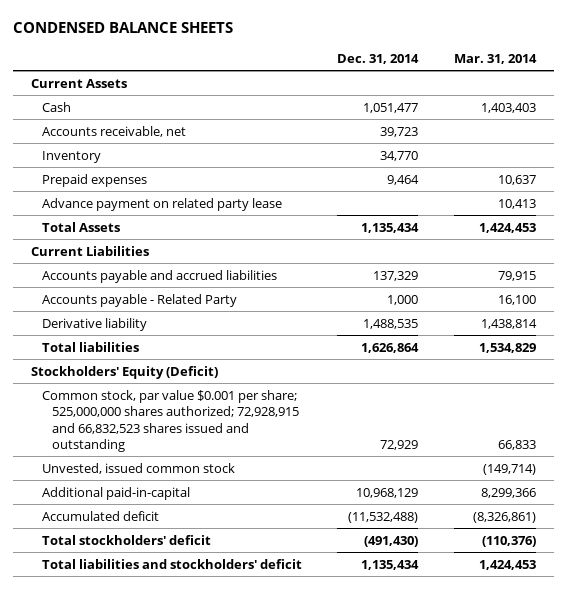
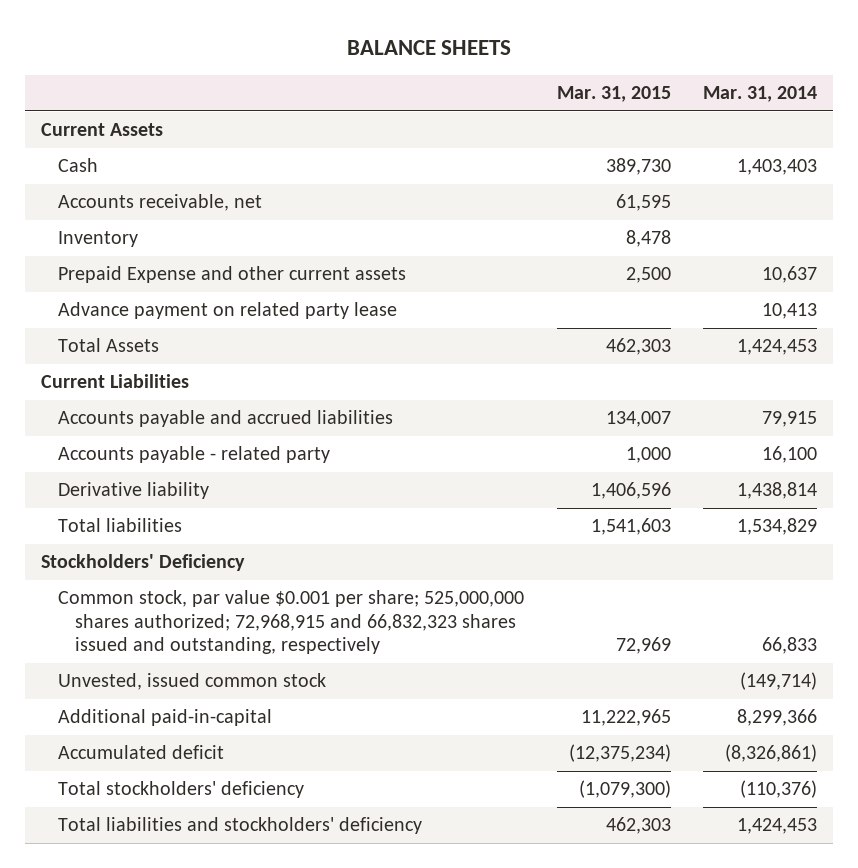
- CONDENSED BALANCE SHEETS
+ BALANCE SHEETS
- | Dec. 31, 2014 | Mar. 31, 2014
+ | Mar. 31, 2015 | Mar. 31, 2014
- Prepaid expenses | 9,464 | 10,637
+ Prepaid Expense and other current assets | 2,500 | 10,637
- Accounts payable - Related Party | 1,000 | 16,100
+ Accounts payable - related party | 1,000 | 16,100
- Stockholders' Equity (Deficit)
- Common stock, par value $0.001 per share; 525,000,000 shares authorized; 72,928,915 and 66,832,523 shares issued and outstanding | 72,929 | 66,833
+ Stockholders' Deficiency
+ Common stock, par value $0.001 per share; 525,000,000 shares authorized; 72,968,915 and 66,832,323 shares issued and outstanding, respectively | 72,969 | 66,833
- Total stockholders' deficit | (491,430) | (110,376)
- Total liabilities and stockholders' deficit | 1,135,434 | 1,424,453
+ Total stockholders' deficiency | (1,079,300) | (110,376)
+ Total liabilities and stockholders' deficiency | 462,303 | 1,424,453

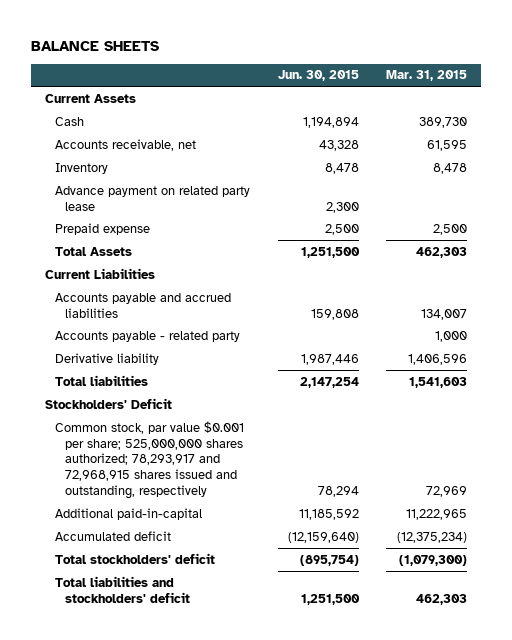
- | Mar. 31, 2015 | Mar. 31, 2014
+ | Jun. 30, 2015 | Mar. 31, 2015
- Prepaid Expense and other current assets | 2,500 | 10,637
+ Prepaid expense | 2,500 | 2,500
- Stockholders' Deficiency
- Common stock, par value $0.001 per share; 525,000,000 shares authorized; 72,968,915 and 66,832,323 shares issued and outstanding, respectively | 72,969 | 66,833
- Unvested, issued common stock | | (149,714)
+ Stockholders' Deficit
+ Common stock, par value $0.001 per share; 525,000,000 shares authorized; 78,293,917 and 72,968,915 shares issued and outstanding, respectively | 78,294 | 72,969
- Total stockholders' deficiency | (1,079,300) | (110,376)
- Total liabilities and stockholders' deficiency | 462,303 | 1,424,453
+ Total stockholders' deficit | (895,754) | (1,079,300)
+ Total liabilities and stockholders' deficit | 1,251,500 | 462,303

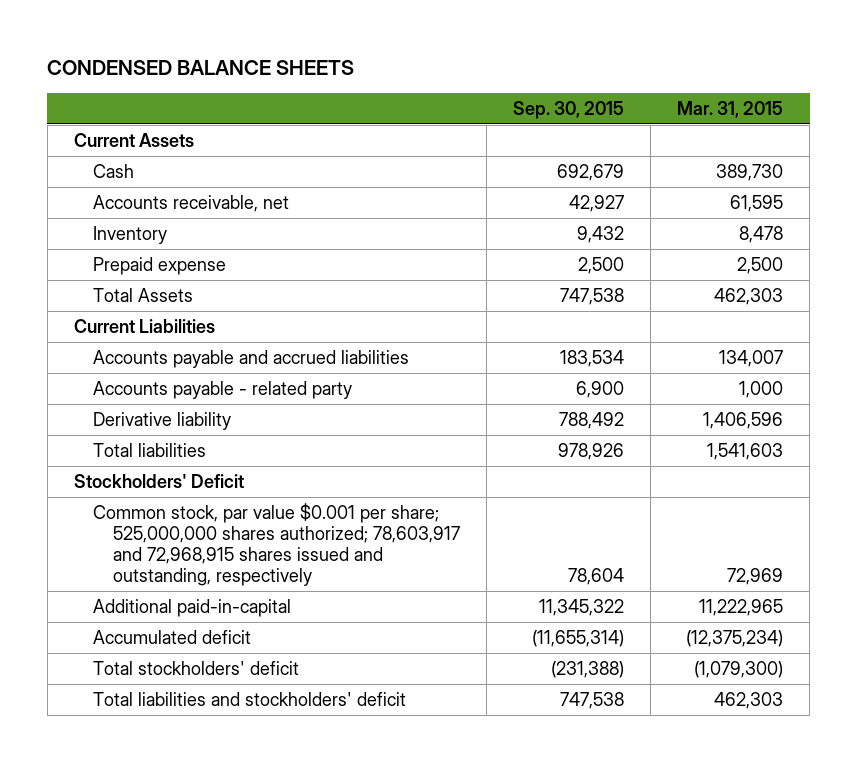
- BALANCE SHEETS
+ CONDENSED BALANCE SHEETS
- | Jun. 30, 2015 | Mar. 31, 2015
+ | Sep. 30, 2015 | Mar. 31, 2015
- Advance payment on related party lease | 2,300 |
- Common stock, par value $0.001 per share; 525,000,000 shares authorized; 78,293,917 and 72,968,915 shares issued and outstanding, respectively | 78,294 | 72,969
+ Common stock, par value $0.001 per share; 525,000,000 shares authorized; 78,603,917 and 72,968,915 shares issued and outstanding, respectively | 78,604 | 72,969

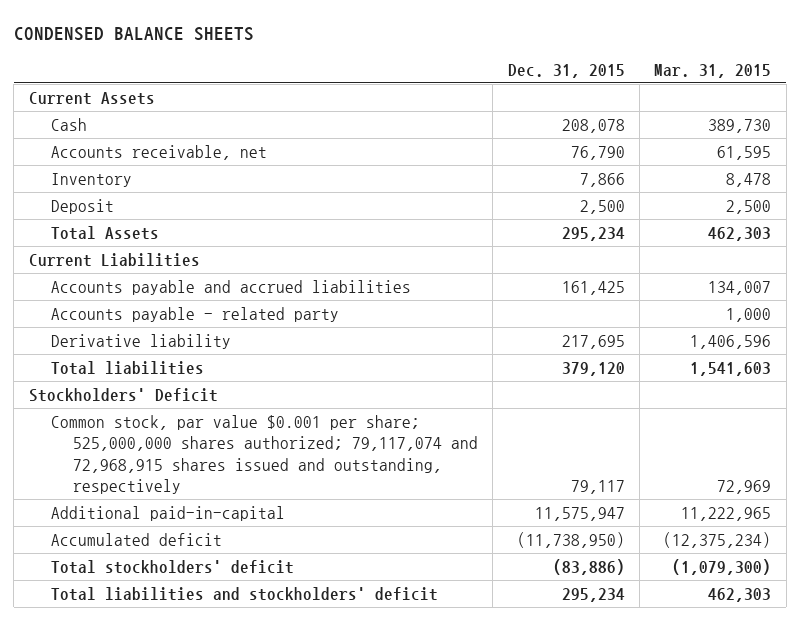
- | Sep. 30, 2015 | Mar. 31, 2015
+ | Dec. 31, 2015 | Mar. 31, 2015
- Prepaid expense | 2,500 | 2,500
+ Deposit | 2,500 | 2,500
- Common stock, par value $0.001 per share; 525,000,000 shares authorized; 78,603,917 and 72,968,915 shares issued and outstanding, respectively | 78,604 | 72,969
+ Common stock, par value $0.001 per share; 525,000,000 shares authorized; 79,117,074 and 72,968,915 shares issued and outstanding, respectively | 79,117 | 72,969

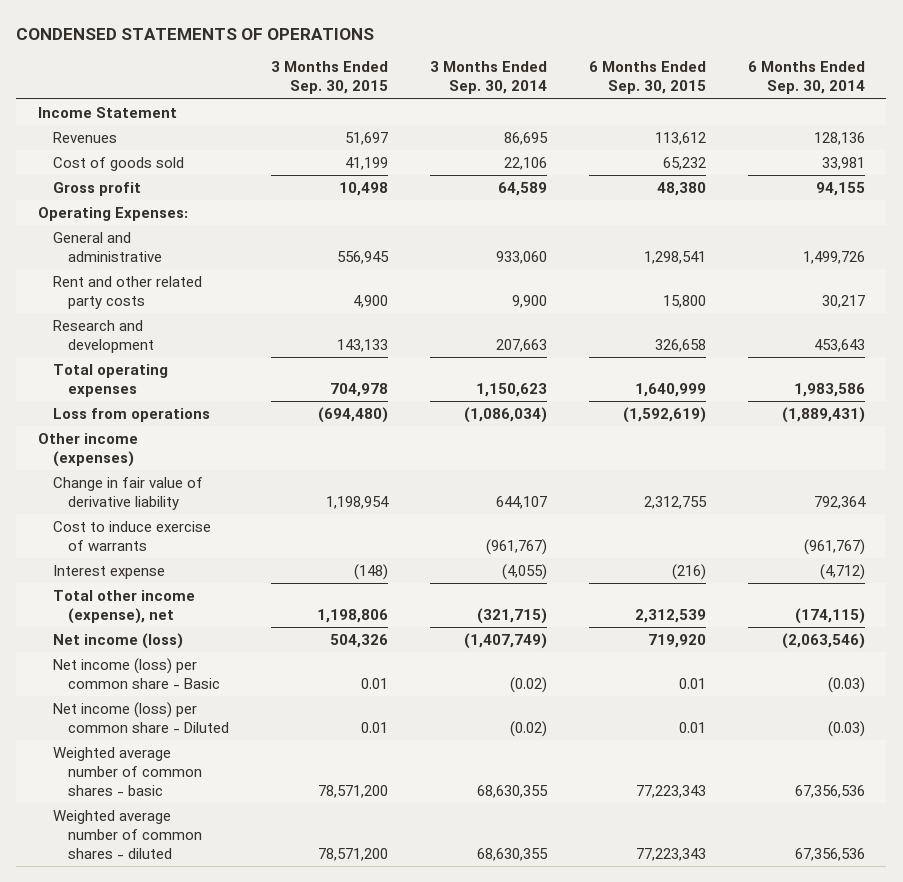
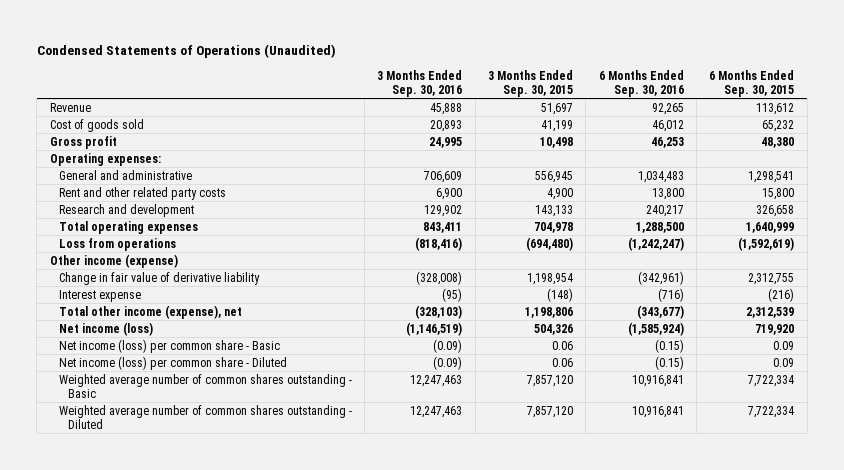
- CONDENSED STATEMENTS OF OPERATIONS
+ Condensed Statements of Operations (Unaudited)
- | 3 Months Ended Sep. 30, 2015 | 3 Months Ended Sep. 30, 2014 | 6 Months Ended Sep. 30, 2015 | 6 Months Ended Sep. 30, 2014
+ | 3 Months Ended Sep. 30, 2016 | 3 Months Ended Sep. 30, 2015 | 6 Months Ended Sep. 30, 2016 | 6 Months Ended Sep. 30, 2015
- Income Statement
- Revenues | 51,697 | 86,695 | 113,612 | 128,136
+ Revenue | 45,888 | 51,697 | 92,265 | 113,612
- Operating Expenses:
+ Operating expenses:
- Other income (expenses)
+ Other income (expense)
- Cost to induce exercise of warrants | | (961,767) | | (961,767)
- Net income (loss) per common share - Basic | 0.01 | (0.02) | 0.01 | (0.03)
- Net income (loss) per common share - Diluted | 0.01 | (0.02) | 0.01 | (0.03)
- Weighted average number of common shares - basic | 78,571,200 | 68,630,355 | 77,223,343 | 67,356,536
- Weighted average number of common shares - diluted | 78,571,200 | 68,630,355 | 77,223,343 | 67,356,536
+ Net income (loss) per common share - Basic | (0.09) | 0.06 | (0.15) | 0.09
+ Net income (loss) per common share - Diluted | (0.09) | 0.06 | (0.15) | 0.09
+ Weighted average number of common shares outstanding - Basic | 12,247,463 | 7,857,120 | 10,916,841 | 7,722,334
+ Weighted average number of common shares outstanding - Diluted | 12,247,463 | 7,857,120 | 10,916,841 | 7,722,334

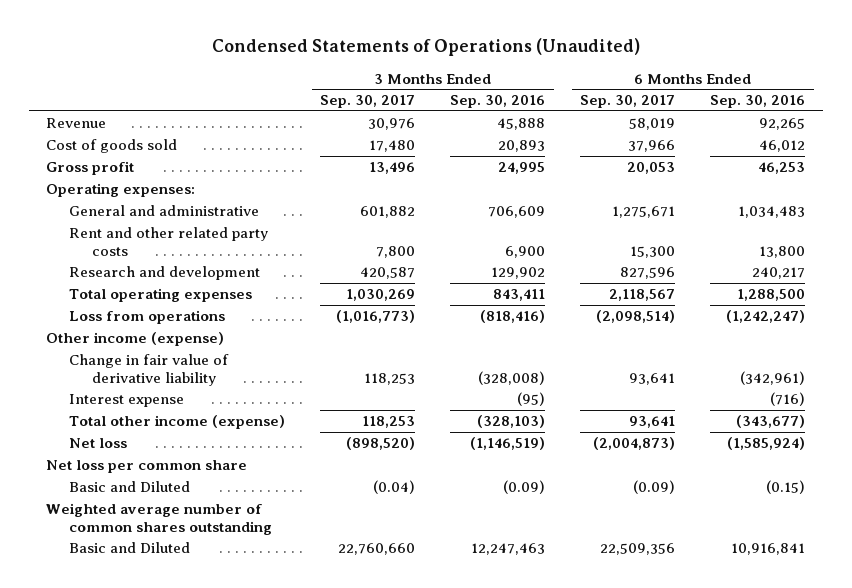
- | 3 Months Ended Sep. 30, 2016 | 3 Months Ended Sep. 30, 2015 | 6 Months Ended Sep. 30, 2016 | 6 Months Ended Sep. 30, 2015
+ | 3 Months Ended Sep. 30, 2017 | 3 Months Ended Sep. 30, 2016 | 6 Months Ended Sep. 30, 2017 | 6 Months Ended Sep. 30, 2016
- Total other income (expense), net | (328,103) | 1,198,806 | (343,677) | 2,312,539
- Net income (loss) | (1,146,519) | 504,326 | (1,585,924) | 719,920
- Net income (loss) per common share - Basic | (0.09) | 0.06 | (0.15) | 0.09
- Net income (loss) per common share - Diluted | (0.09) | 0.06 | (0.15) | 0.09
- Weighted average number of common shares outstanding - Basic | 12,247,463 | 7,857,120 | 10,916,841 | 7,722,334
- Weighted average number of common shares outstanding - Diluted | 12,247,463 | 7,857,120 | 10,916,841 | 7,722,334
+ Total other income (expense) | 118,253 | (328,103) | 93,641 | (343,677)
+ Net loss | (898,520) | (1,146,519) | (2,004,873) | (1,585,924)
+ Net loss per common share
+ Basic and Diluted | (0.04) | (0.09) | (0.09) | (0.15)
+ Weighted average number of common shares outstanding
+ Basic and Diluted | 22,760,660 | 12,247,463 | 22,509,356 | 10,916,841

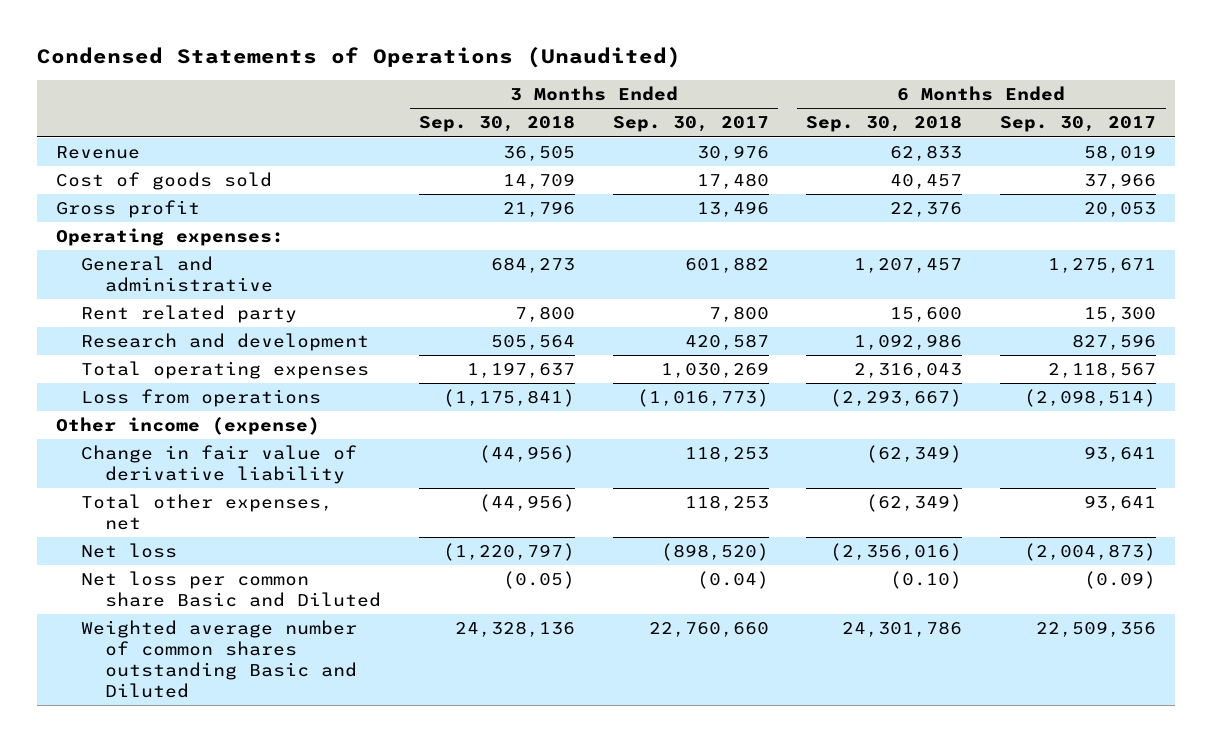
- | 3 Months Ended Sep. 30, 2017 | 3 Months Ended Sep. 30, 2016 | 6 Months Ended Sep. 30, 2017 | 6 Months Ended Sep. 30, 2016
+ | 3 Months Ended Sep. 30, 2018 | 3 Months Ended Sep. 30, 2017 | 6 Months Ended Sep. 30, 2018 | 6 Months Ended Sep. 30, 2017
- Rent and other related party costs | 7,800 | 6,900 | 15,300 | 13,800
+ Rent related party | 7,800 | 7,800 | 15,600 | 15,300
- Interest expense | | (95) | | (716)
- Total other income (expense) | 118,253 | (328,103) | 93,641 | (343,677)
+ Total other expenses, net | (44,956) | 118,253 | (62,349) | 93,641
- Net loss per common share
- Basic and Diluted | (0.04) | (0.09) | (0.09) | (0.15)
- Weighted average number of common shares outstanding
- Basic and Diluted | 22,760,660 | 12,247,463 | 22,509,356 | 10,916,841
+ Net loss per common share Basic and Diluted | (0.05) | (0.04) | (0.10) | (0.09)
+ Weighted average number of common shares outstanding Basic and Diluted | 24,328,136 | 22,760,660 | 24,301,786 | 22,509,356

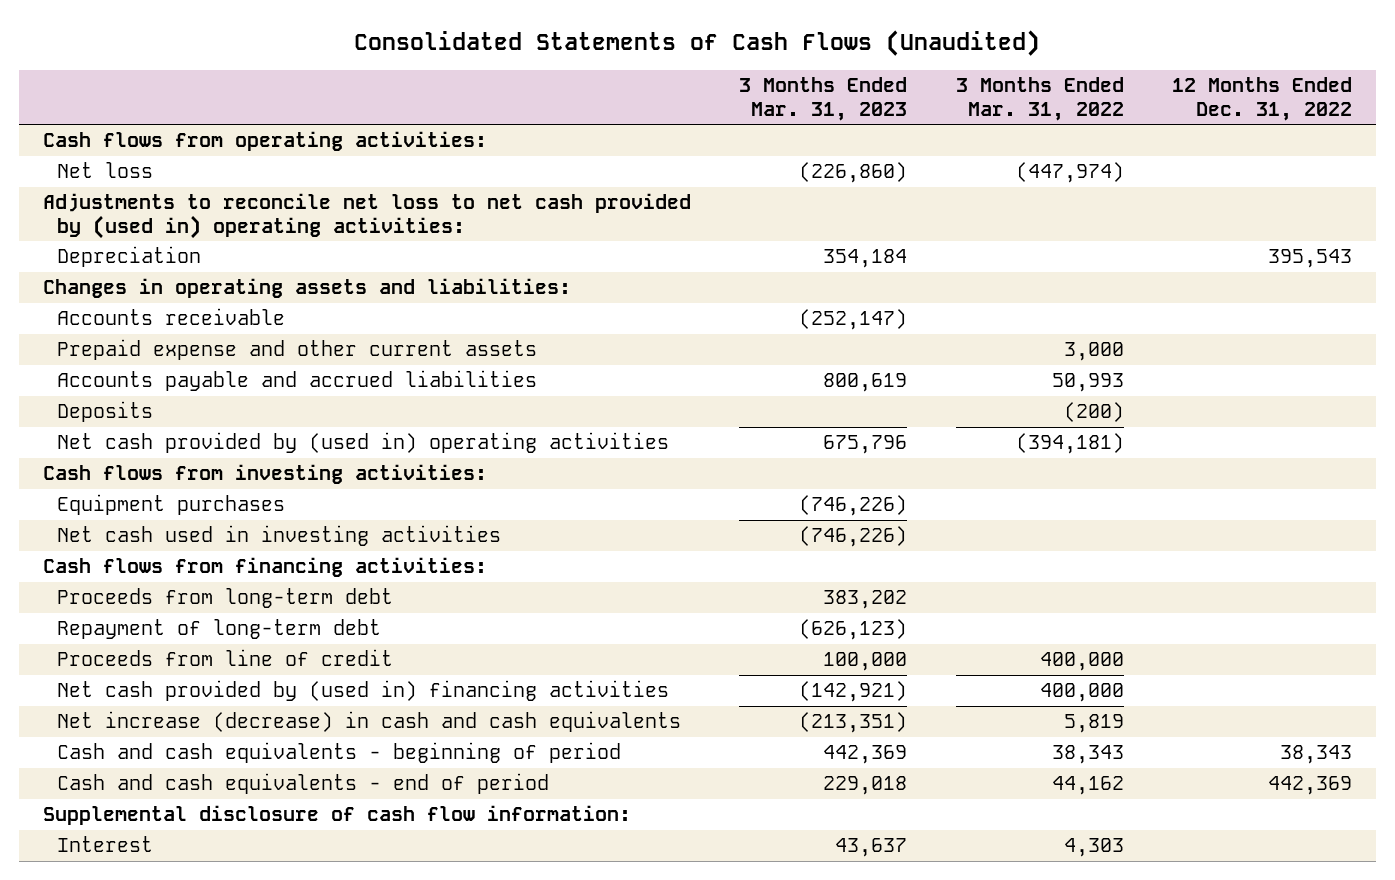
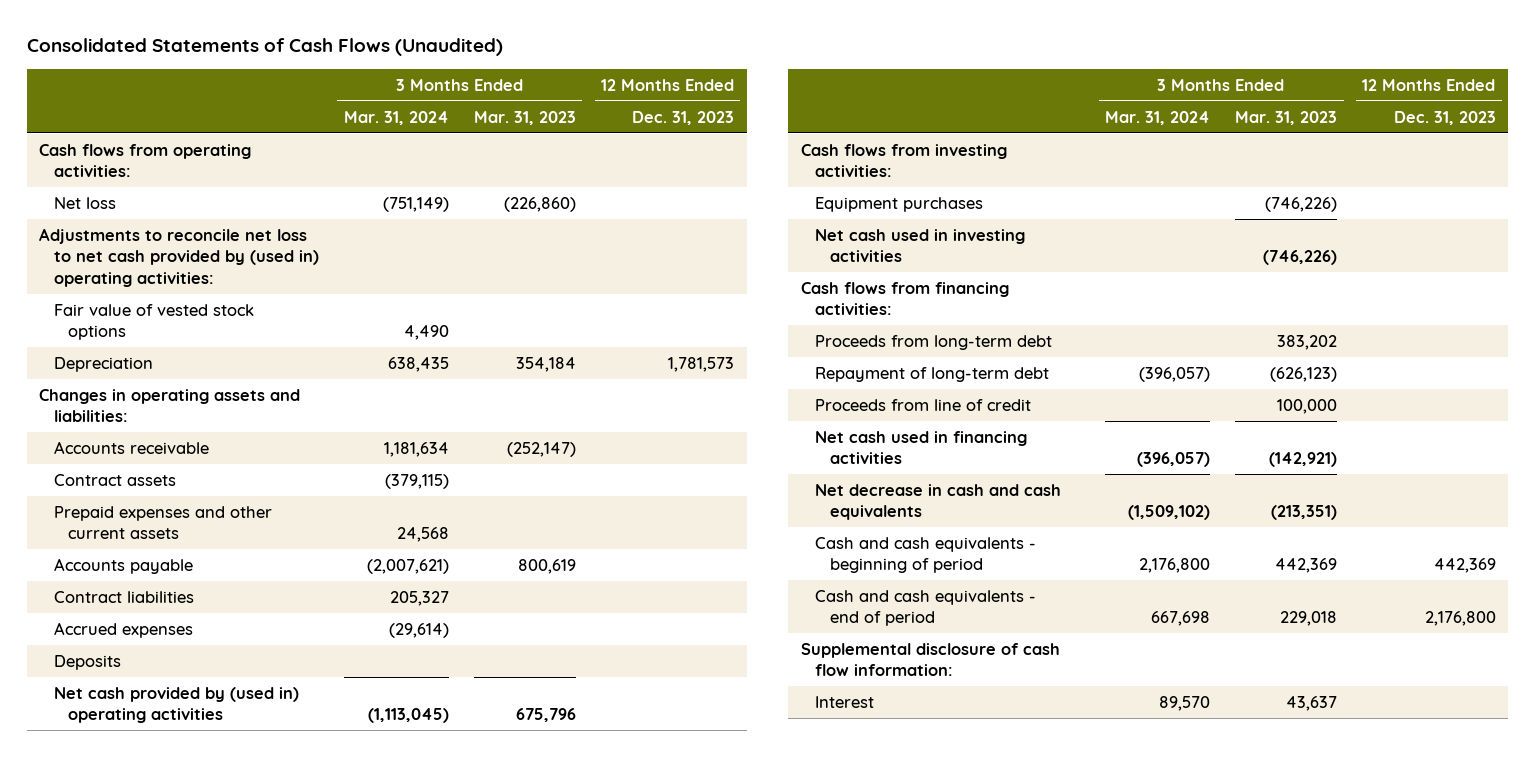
- | 3 Months Ended Mar. 31, 2023 | 3 Months Ended Mar. 31, 2022 | 12 Months Ended Dec. 31, 2022
+ | 3 Months Ended Mar. 31, 2024 | 3 Months Ended Mar. 31, 2023 | 12 Months Ended Dec. 31, 2023
+ Fair value of vested stock options | 4,490 | |
- Prepaid expense and other current assets | | 3,000 |
- Accounts payable and accrued liabilities | 800,619 | 50,993 |
+ Contract assets | (379,115) | |
+ Prepaid expenses and other current assets | 24,568 | |
+ Accounts payable | (2,007,621) | 800,619 |
+ Contract liabilities | 205,327 | |
+ Accrued expenses | (29,614) | |
- Net cash provided by (used in) financing activities | (142,921) | 400,000 |
- Net increase (decrease) in cash and cash equivalents | (213,351) | 5,819 |
+ Net cash used in financing activities | (396,057) | (142,921) |
+ Net decrease in cash and cash equivalents | (1,509,102) | (213,351) |

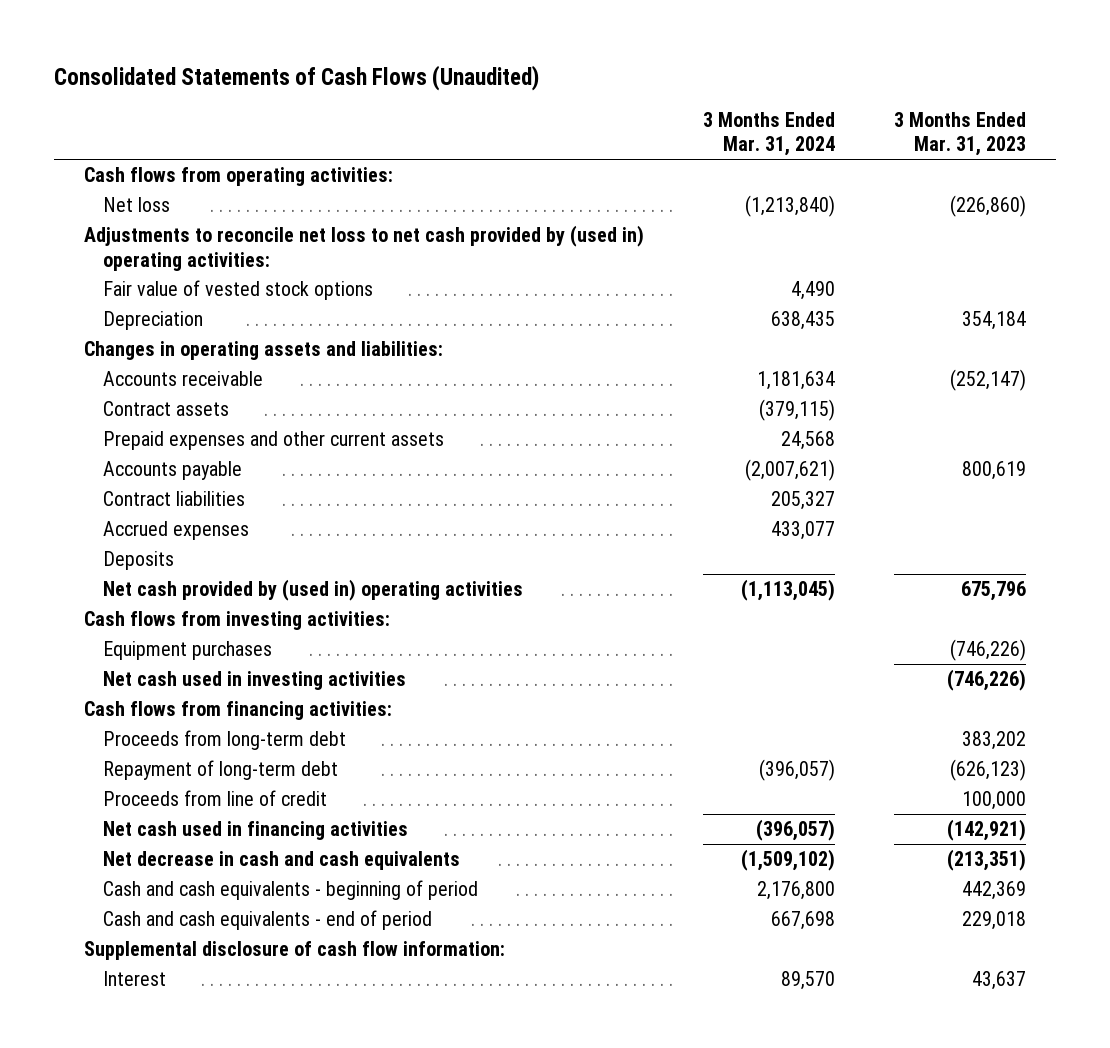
- | 3 Months Ended Mar. 31, 2024 | 3 Months Ended Mar. 31, 2023 | 12 Months Ended Dec. 31, 2023
+ | 3 Months Ended Mar. 31, 2024 | 3 Months Ended Mar. 31, 2023
- Net loss | (751,149) | (226,860) |
+ Net loss | (1,213,840) | (226,860)
- Accrued expenses | (29,614) | |
+ Accrued expenses | 433,077 |

